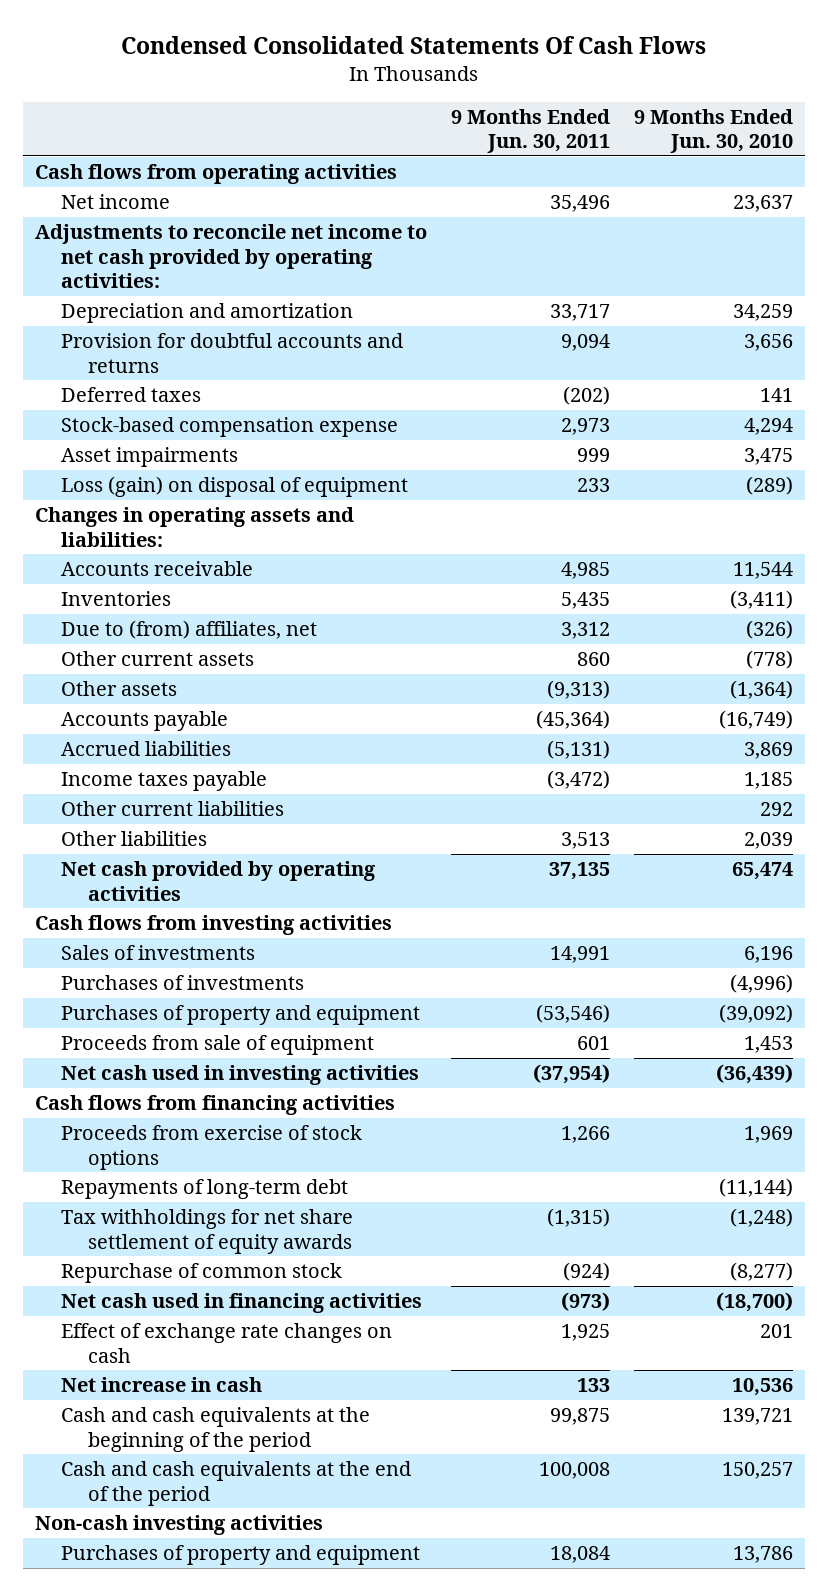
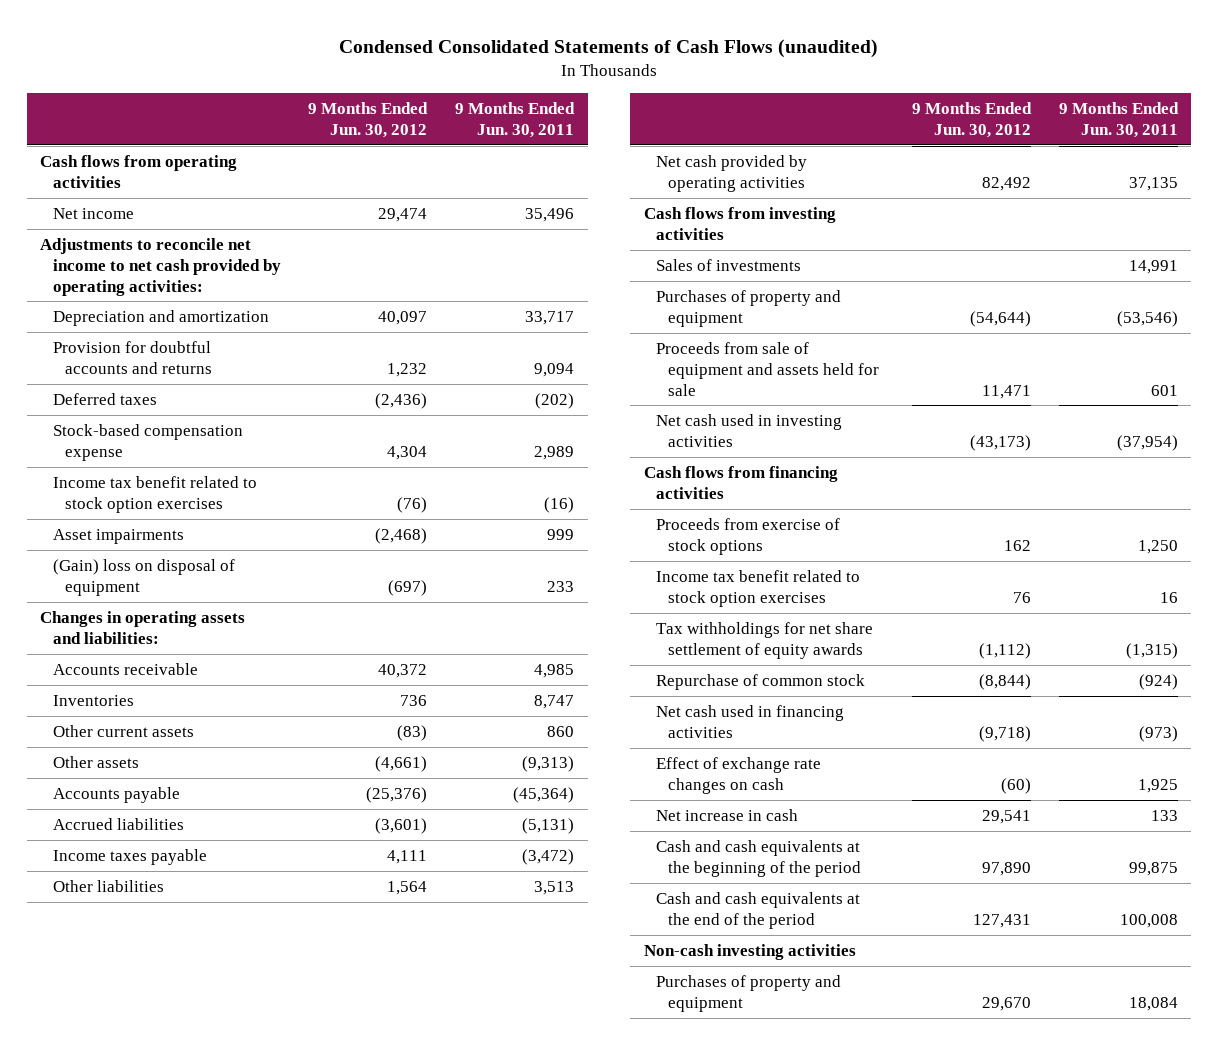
- Condensed Consolidated Statements Of Cash Flows
+ Condensed Consolidated Statements of Cash Flows (unaudited)
- | 9 Months Ended Jun. 30, 2011 | 9 Months Ended Jun. 30, 2010
+ | 9 Months Ended Jun. 30, 2012 | 9 Months Ended Jun. 30, 2011
- Stock-based compensation expense | 2,973 | 4,294
+ Stock-based compensation expense | 4,304 | 2,989
+ Income tax benefit related to stock option exercises | (76) | (16)
- Loss (gain) on disposal of equipment | 233 | (289)
+ (Gain) loss on disposal of equipment | (697) | 233
- Inventories | 5,435 | (3,411)
- Due to (from) affiliates, net | 3,312 | (326)
+ Inventories | 736 | 8,747
- Other current liabilities | | 292
- Purchases of investments | | (4,996)
- Proceeds from sale of equipment | 601 | 1,453
+ Proceeds from sale of equipment and assets held for sale | 11,471 | 601
- Proceeds from exercise of stock options | 1,266 | 1,969
- Repayments of long-term debt | | (11,144)
+ Proceeds from exercise of stock options | 162 | 1,250
+ Income tax benefit related to stock option exercises | 76 | 16

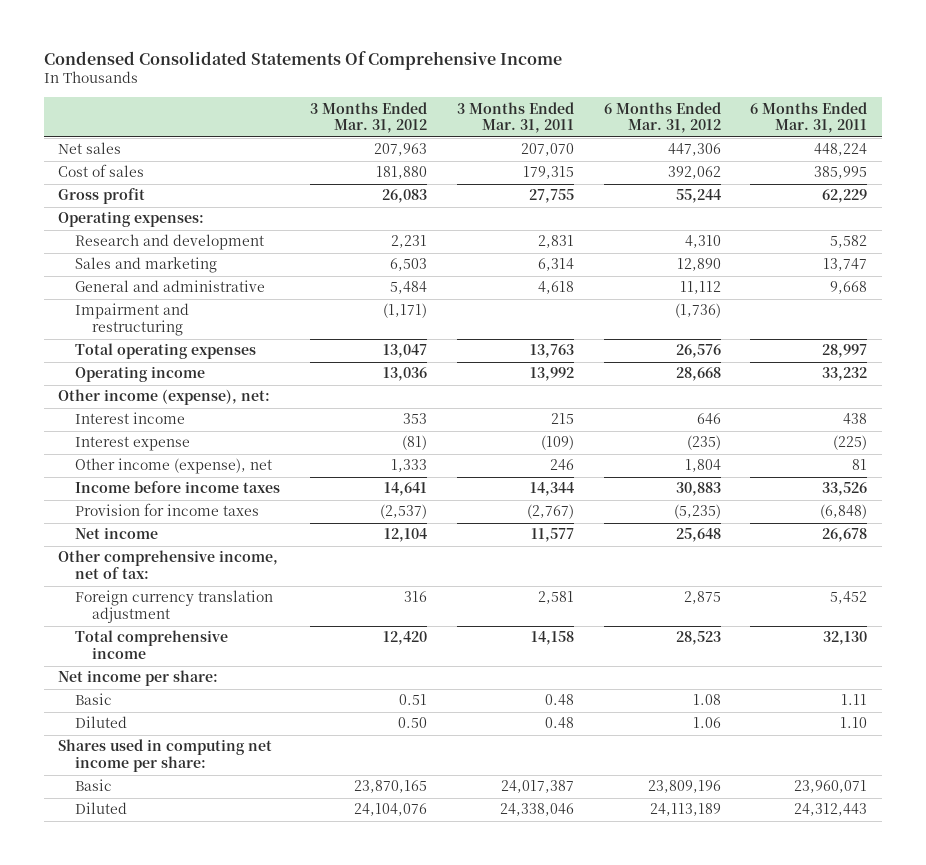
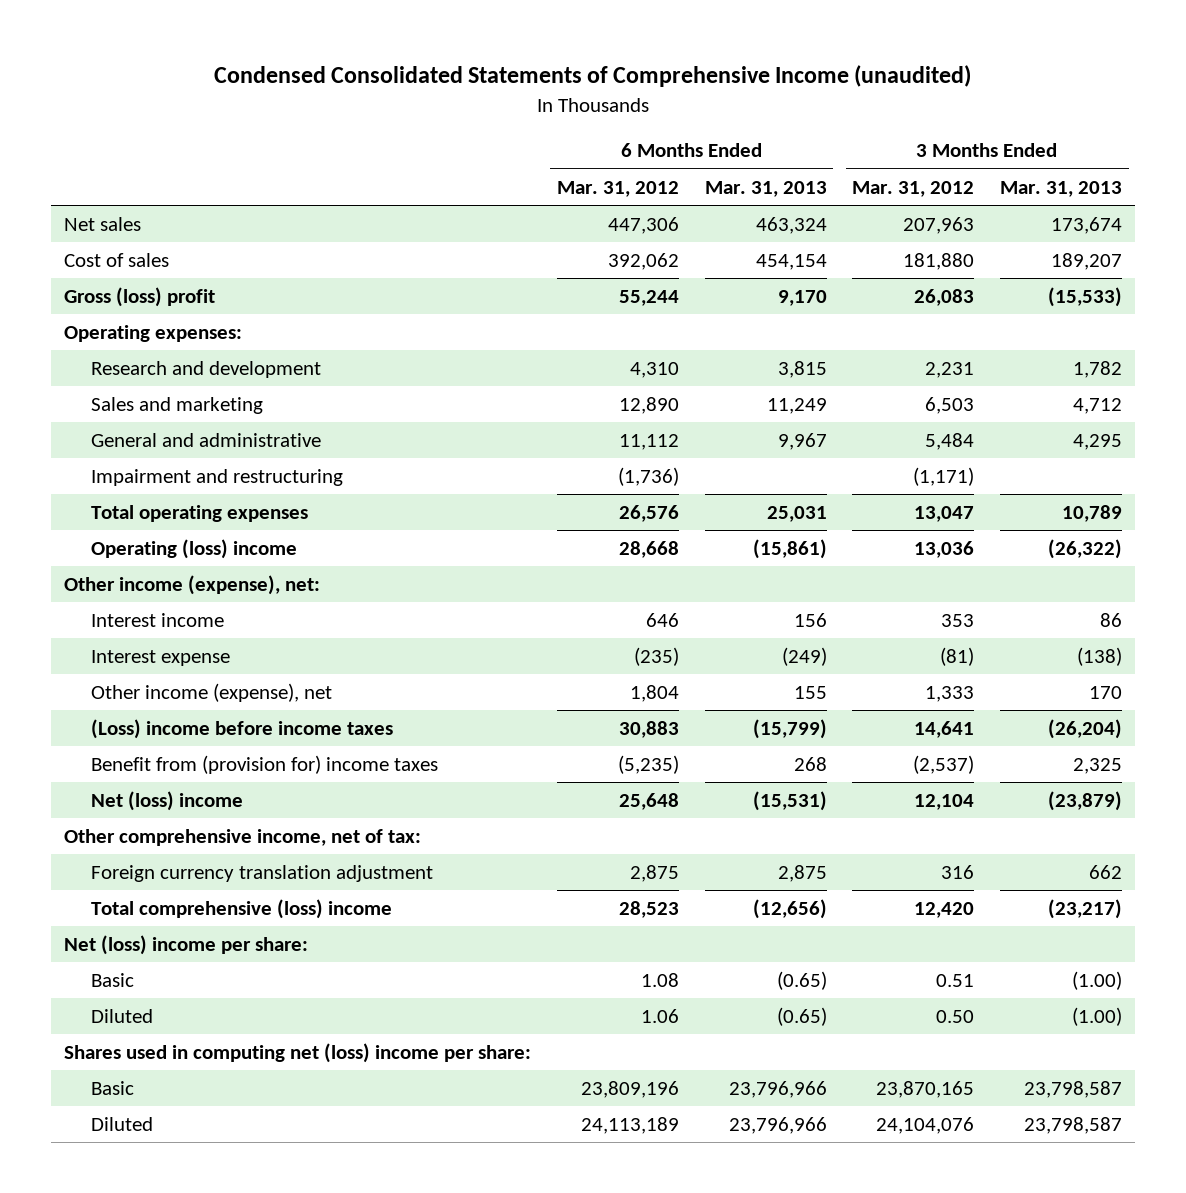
- Condensed Consolidated Statements Of Comprehensive Income
+ Condensed Consolidated Statements of Comprehensive Income (unaudited)
- | 3 Months Ended Mar. 31, 2012 | 3 Months Ended Mar. 31, 2011 | 6 Months Ended Mar. 31, 2012 | 6 Months Ended Mar. 31, 2011
+ | 6 Months Ended Mar. 31, 2012 | 6 Months Ended Mar. 31, 2013 | 3 Months Ended Mar. 31, 2012 | 3 Months Ended Mar. 31, 2013
- Gross profit | 26,083 | 27,755 | 55,244 | 62,229
+ Gross (loss) profit | 55,244 | 9,170 | 26,083 | (15,533)
- Operating income | 13,036 | 13,992 | 28,668 | 33,232
+ Operating (loss) income | 28,668 | (15,861) | 13,036 | (26,322)
- Income before income taxes | 14,641 | 14,344 | 30,883 | 33,526
- Provision for income taxes | (2,537) | (2,767) | (5,235) | (6,848)
- Net income | 12,104 | 11,577 | 25,648 | 26,678
+ (Loss) income before income taxes | 30,883 | (15,799) | 14,641 | (26,204)
+ Benefit from (provision for) income taxes | (5,235) | 268 | (2,537) | 2,325
+ Net (loss) income | 25,648 | (15,531) | 12,104 | (23,879)
- Total comprehensive income | 12,420 | 14,158 | 28,523 | 32,130
- Net income per share:
+ Total comprehensive (loss) income | 28,523 | (12,656) | 12,420 | (23,217)
+ Net (loss) income per share:
- Shares used in computing net income per share:
+ Shares used in computing net (loss) income per share:

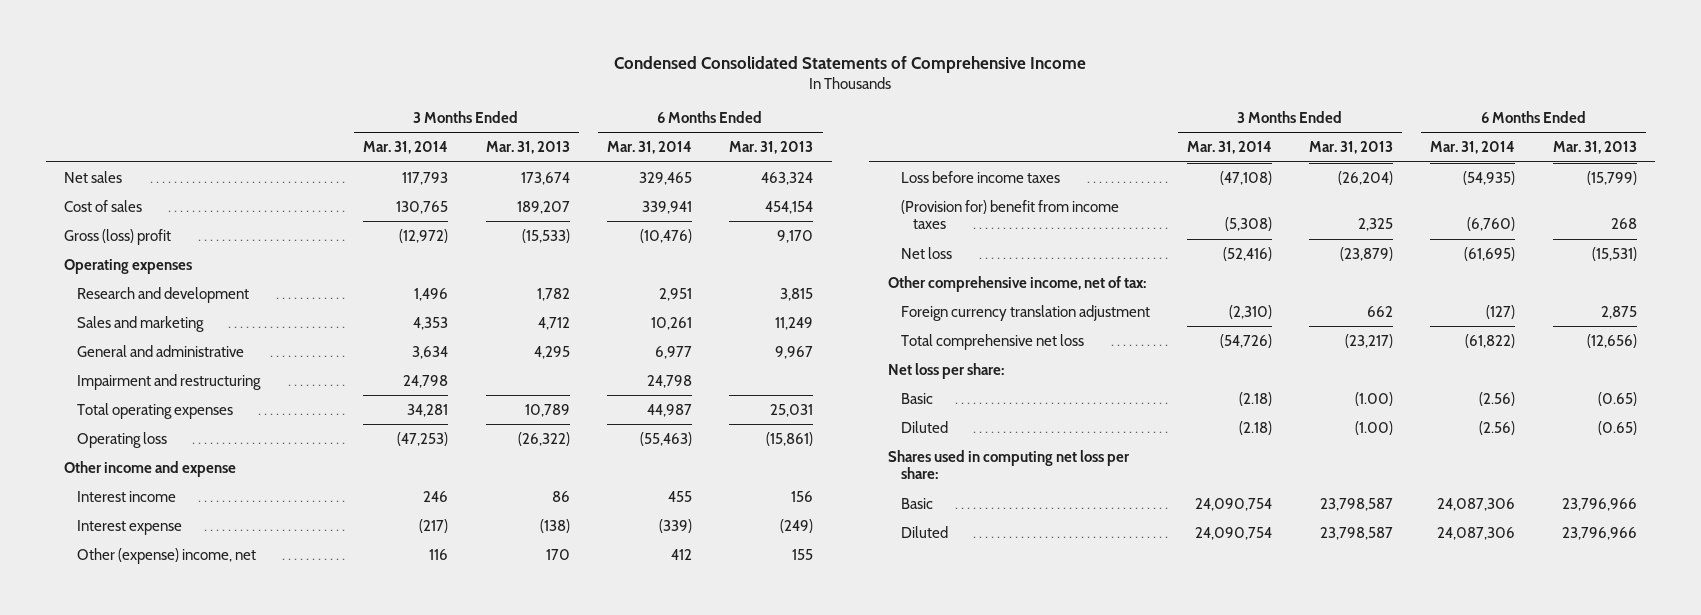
- Condensed Consolidated Statements of Comprehensive Income (unaudited)
+ Condensed Consolidated Statements of Comprehensive Income
- | 6 Months Ended Mar. 31, 2012 | 6 Months Ended Mar. 31, 2013 | 3 Months Ended Mar. 31, 2012 | 3 Months Ended Mar. 31, 2013
+ | 3 Months Ended Mar. 31, 2014 | 3 Months Ended Mar. 31, 2013 | 6 Months Ended Mar. 31, 2014 | 6 Months Ended Mar. 31, 2013
- Operating expenses:
+ Operating expenses
- Operating (loss) income | 28,668 | (15,861) | 13,036 | (26,322)
- Other income (expense), net:
+ Operating loss | (47,253) | (26,322) | (55,463) | (15,861)
+ Other income and expense
- Other income (expense), net | 1,804 | 155 | 1,333 | 170
- (Loss) income before income taxes | 30,883 | (15,799) | 14,641 | (26,204)
- Benefit from (provision for) income taxes | (5,235) | 268 | (2,537) | 2,325
- Net (loss) income | 25,648 | (15,531) | 12,104 | (23,879)
+ Other (expense) income, net | 116 | 170 | 412 | 155
+ Loss before income taxes | (47,108) | (26,204) | (54,935) | (15,799)
+ (Provision for) benefit from income taxes | (5,308) | 2,325 | (6,760) | 268
+ Net loss | (52,416) | (23,879) | (61,695) | (15,531)
- Total comprehensive (loss) income | 28,523 | (12,656) | 12,420 | (23,217)
- Net (loss) income per share:
+ Total comprehensive net loss | (54,726) | (23,217) | (61,822) | (12,656)
+ Net loss per share:
- Shares used in computing net (loss) income per share:
+ Shares used in computing net loss per share:

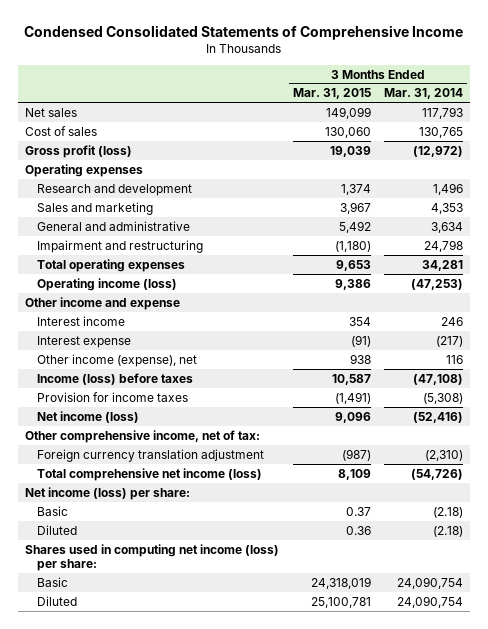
- | 3 Months Ended Mar. 31, 2014 | 3 Months Ended Mar. 31, 2013 | 6 Months Ended Mar. 31, 2014 | 6 Months Ended Mar. 31, 2013
+ | 3 Months Ended Mar. 31, 2015 | 3 Months Ended Mar. 31, 2014
- Gross (loss) profit | (12,972) | (15,533) | (10,476) | 9,170
+ Gross profit (loss) | 19,039 | (12,972)
- Operating loss | (47,253) | (26,322) | (55,463) | (15,861)
+ Operating income (loss) | 9,386 | (47,253)
- Other (expense) income, net | 116 | 170 | 412 | 155
- Loss before income taxes | (47,108) | (26,204) | (54,935) | (15,799)
- (Provision for) benefit from income taxes | (5,308) | 2,325 | (6,760) | 268
- Net loss | (52,416) | (23,879) | (61,695) | (15,531)
+ Other income (expense), net | 938 | 116
+ Income (loss) before taxes | 10,587 | (47,108)
+ Provision for income taxes | (1,491) | (5,308)
+ Net income (loss) | 9,096 | (52,416)
- Total comprehensive net loss | (54,726) | (23,217) | (61,822) | (12,656)
- Net loss per share:
+ Total comprehensive net income (loss) | 8,109 | (54,726)
+ Net income (loss) per share:
- Shares used in computing net loss per share:
+ Shares used in computing net income (loss) per share:

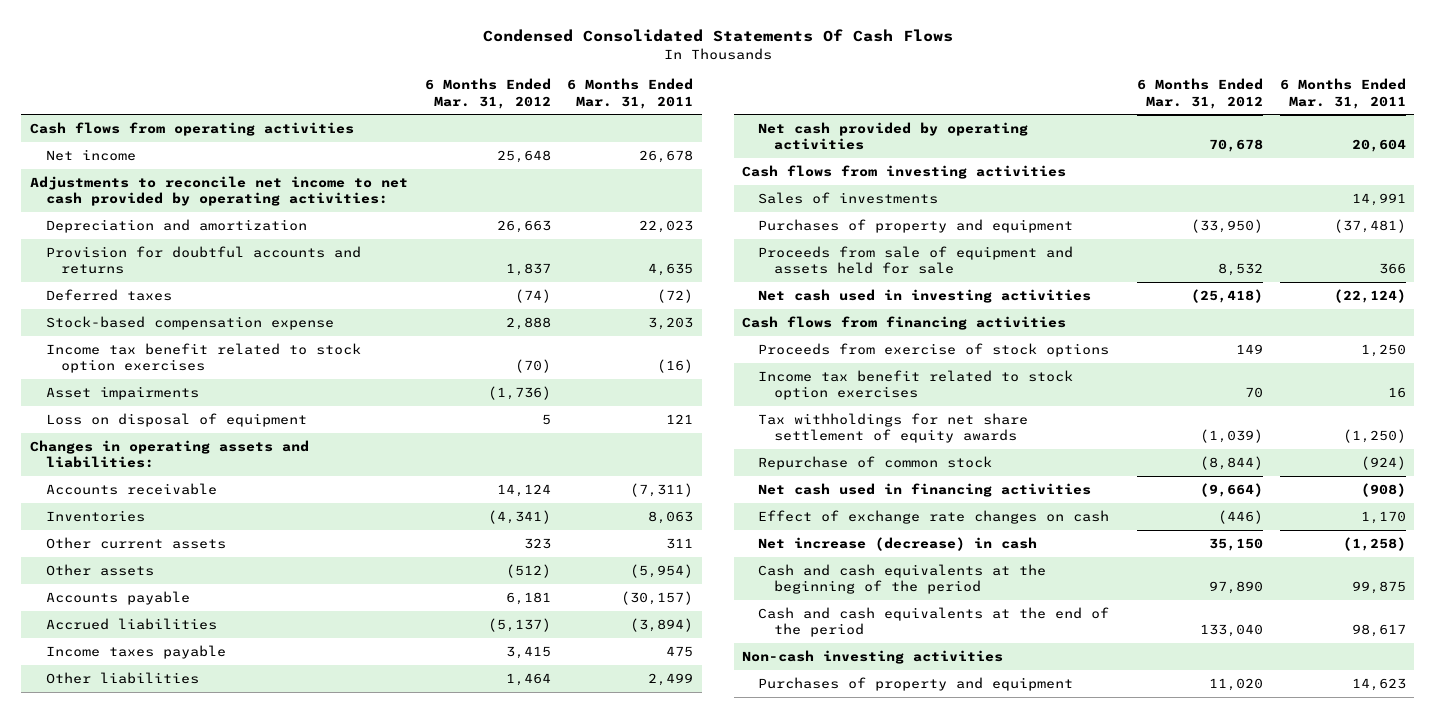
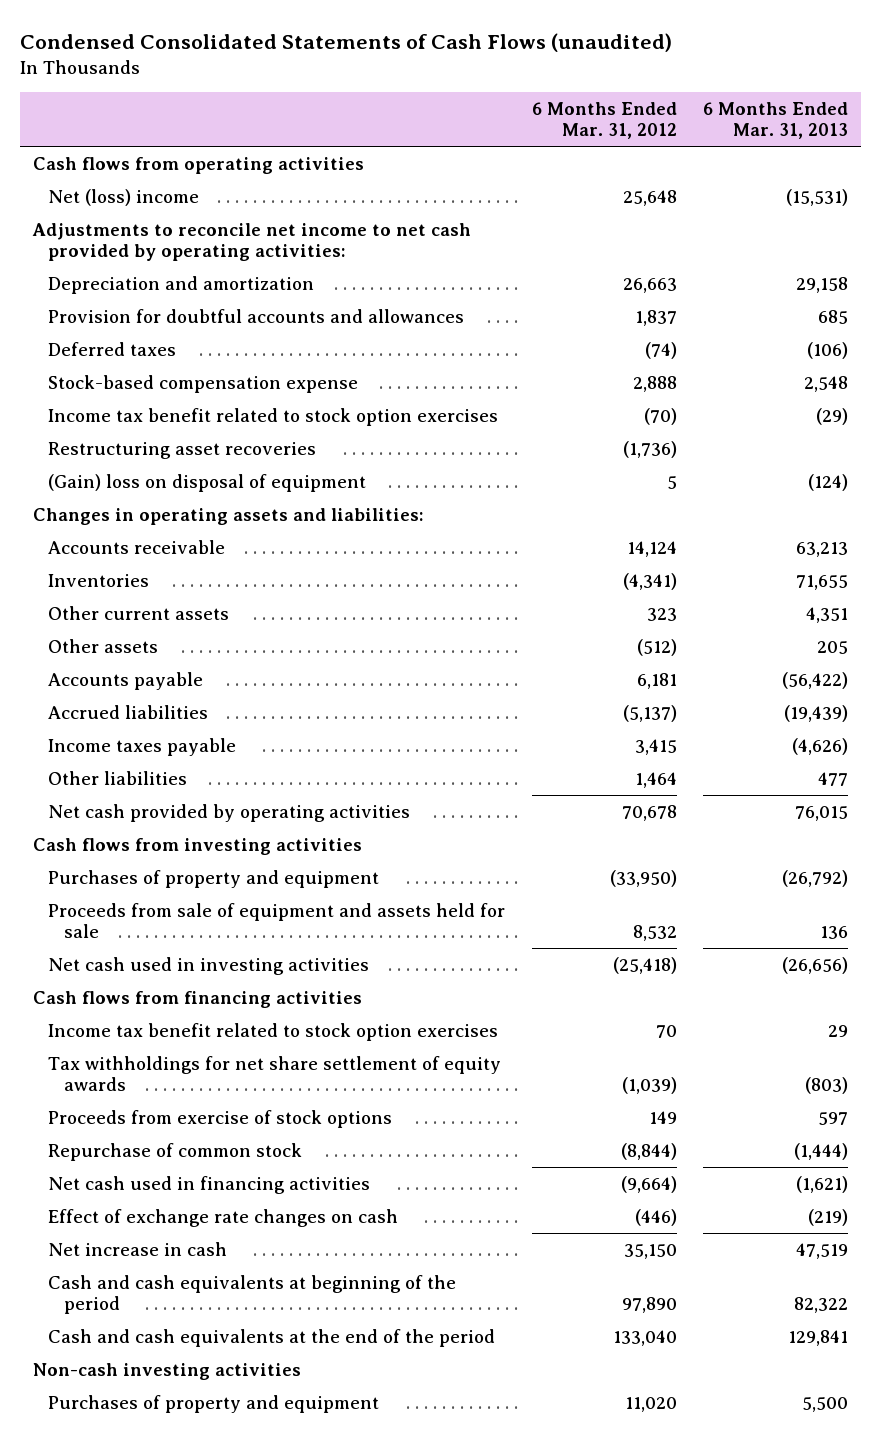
- Condensed Consolidated Statements Of Cash Flows
+ Condensed Consolidated Statements of Cash Flows (unaudited)
- | 6 Months Ended Mar. 31, 2012 | 6 Months Ended Mar. 31, 2011
+ | 6 Months Ended Mar. 31, 2012 | 6 Months Ended Mar. 31, 2013
- Net income | 25,648 | 26,678
+ Net (loss) income | 25,648 | (15,531)
- Provision for doubtful accounts and returns | 1,837 | 4,635
+ Provision for doubtful accounts and allowances | 1,837 | 685
- Asset impairments | (1,736) |
- Loss on disposal of equipment | 5 | 121
+ Restructuring asset recoveries | (1,736) |
+ (Gain) loss on disposal of equipment | 5 | (124)
- Sales of investments | | 14,991
moved down: Proceeds from exercise of stock options | 149 | 597
- Net increase (decrease) in cash | 35,150 | (1,258)
- Cash and cash equivalents at the beginning of the period | 97,890 | 99,875
+ Net increase in cash | 35,150 | 47,519
+ Cash and cash equivalents at beginning of the period | 97,890 | 82,322

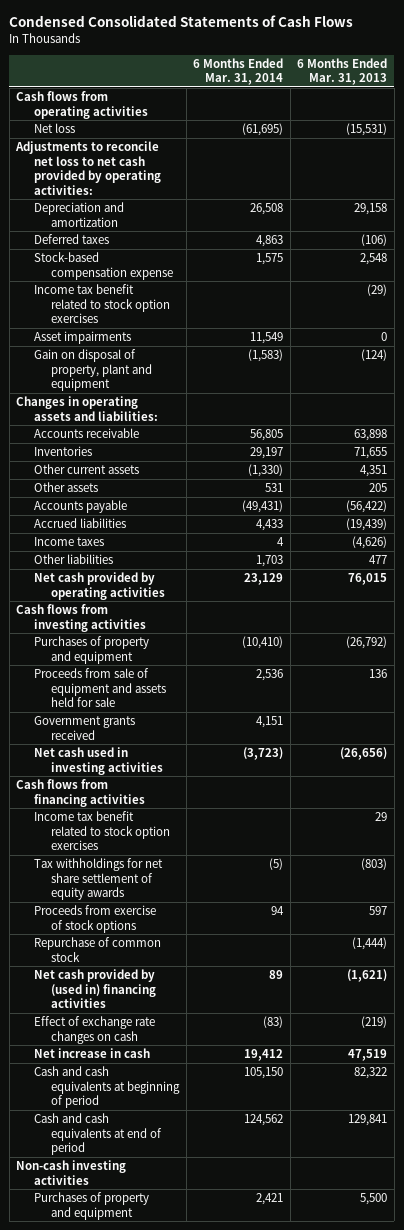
- Condensed Consolidated Statements of Cash Flows (unaudited)
+ Condensed Consolidated Statements of Cash Flows
- | 6 Months Ended Mar. 31, 2012 | 6 Months Ended Mar. 31, 2013
+ | 6 Months Ended Mar. 31, 2014 | 6 Months Ended Mar. 31, 2013
- Net (loss) income | 25,648 | (15,531)
- Adjustments to reconcile net income to net cash provided by operating activities:
+ Net loss | (61,695) | (15,531)
+ Adjustments to reconcile net loss to net cash provided by operating activities:
- Provision for doubtful accounts and allowances | 1,837 | 685
- Restructuring asset recoveries | (1,736) |
- (Gain) loss on disposal of equipment | 5 | (124)
+ Asset impairments | 11,549 | 0
+ Gain on disposal of property, plant and equipment | (1,583) | (124)
- Accounts receivable | 14,124 | 63,213
+ Accounts receivable | 56,805 | 63,898
- Income taxes payable | 3,415 | (4,626)
+ Income taxes | 4 | (4,626)
+ Government grants received | 4,151 |
- Net cash used in financing activities | (9,664) | (1,621)
+ Net cash provided by (used in) financing activities | 89 | (1,621)
- Cash and cash equivalents at beginning of the period | 97,890 | 82,322
- Cash and cash equivalents at the end of the period | 133,040 | 129,841
+ Cash and cash equivalents at beginning of period | 105,150 | 82,322
+ Cash and cash equivalents at end of period | 124,562 | 129,841

